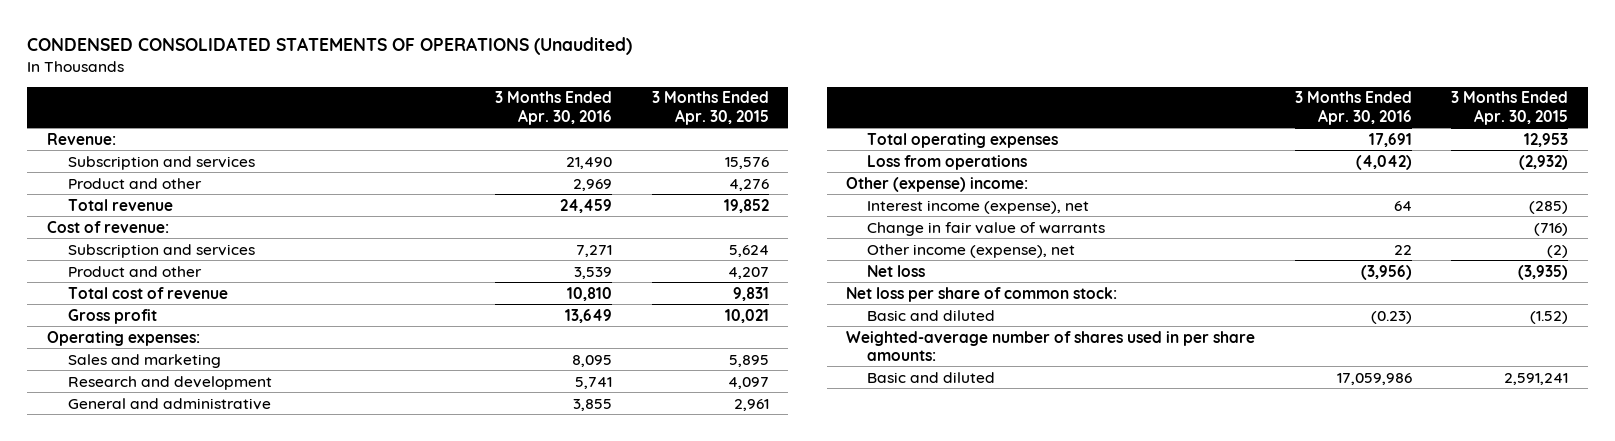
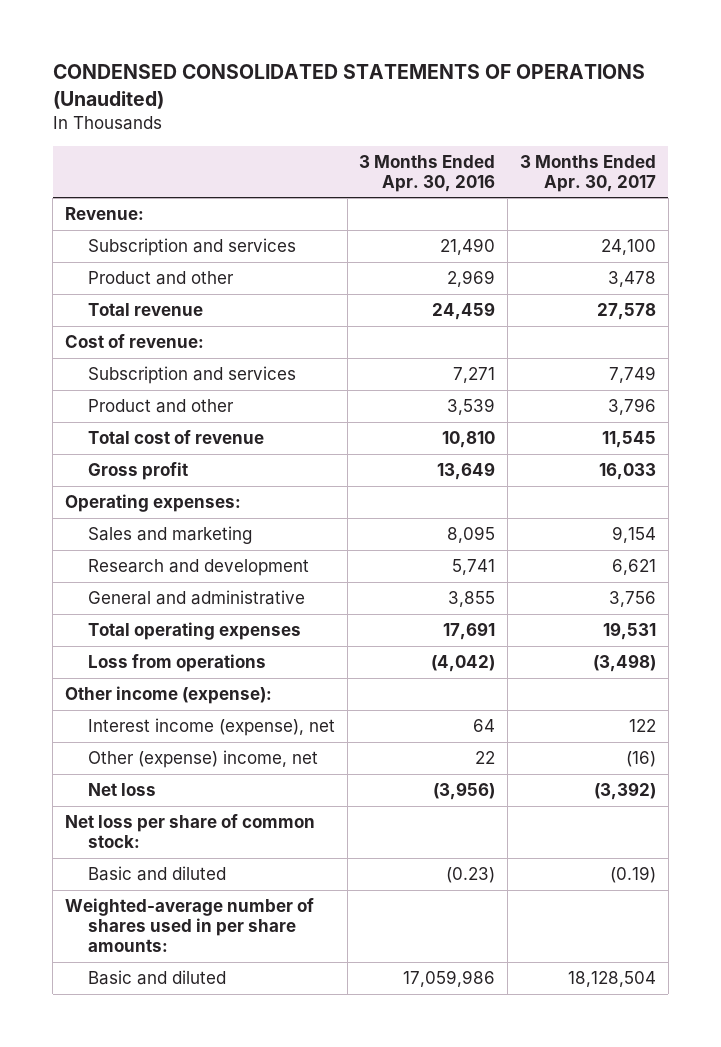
- | 3 Months Ended Apr. 30, 2016 | 3 Months Ended Apr. 30, 2015
+ | 3 Months Ended Apr. 30, 2016 | 3 Months Ended Apr. 30, 2017
- Other (expense) income:
+ Other income (expense):
- Change in fair value of warrants | | (716)
- Other income (expense), net | 22 | (2)
+ Other (expense) income, net | 22 | (16)

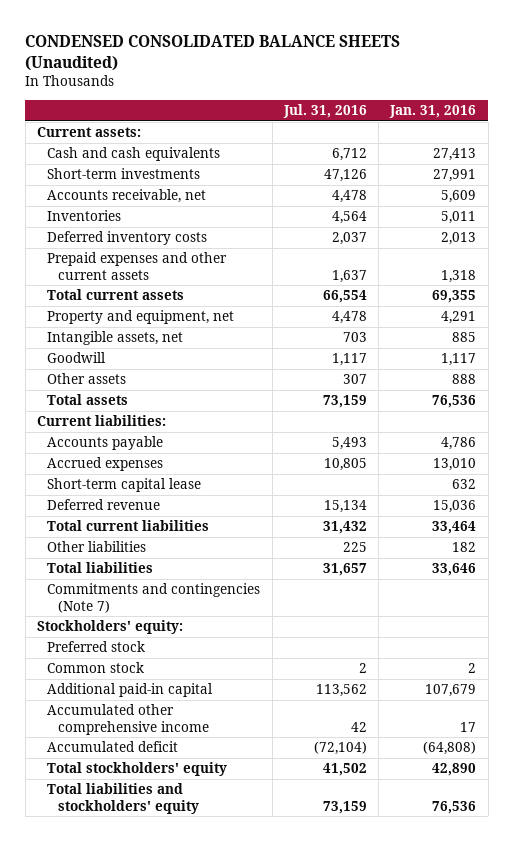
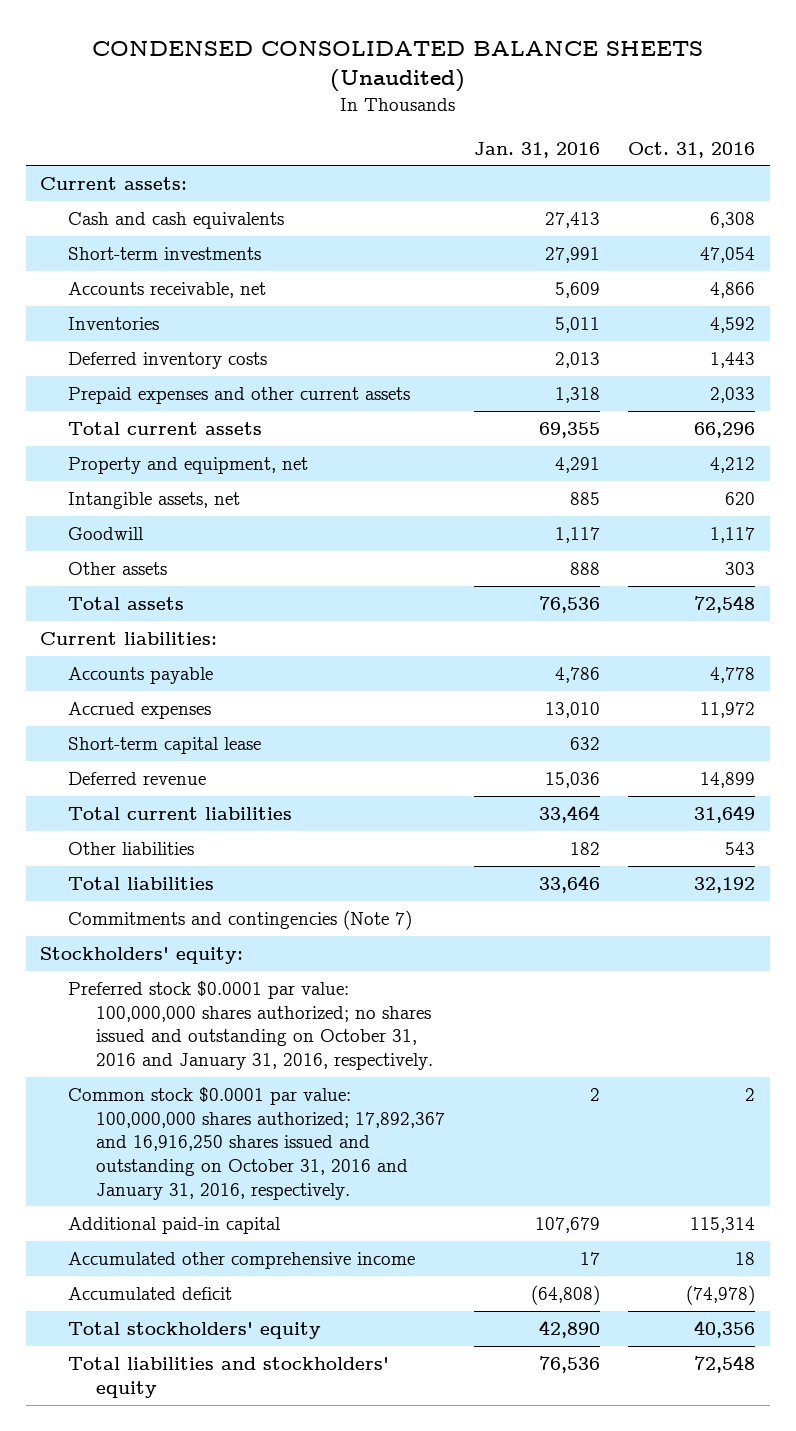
- | Jul. 31, 2016 | Jan. 31, 2016
+ | Jan. 31, 2016 | Oct. 31, 2016
- Preferred stock
- Common stock | 2 | 2
+ Preferred stock $0.0001 par value: 100,000,000 shares authorized; no shares issued and outstanding on October 31, 2016 and January 31, 2016, respectively.
+ Common stock $0.0001 par value: 100,000,000 shares authorized; 17,892,367 and 16,916,250 shares issued and outstanding on October 31, 2016 and January 31, 2016, respectively. | 2 | 2

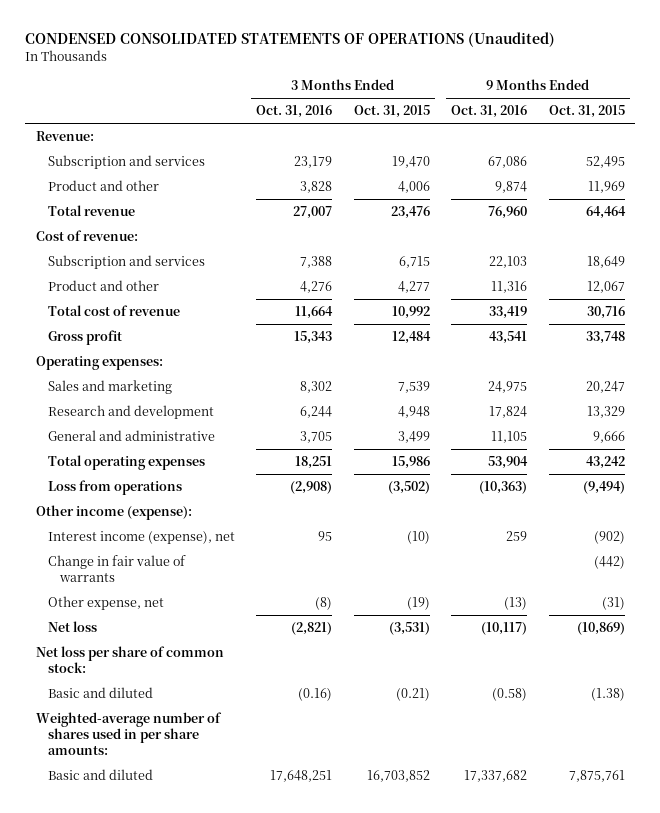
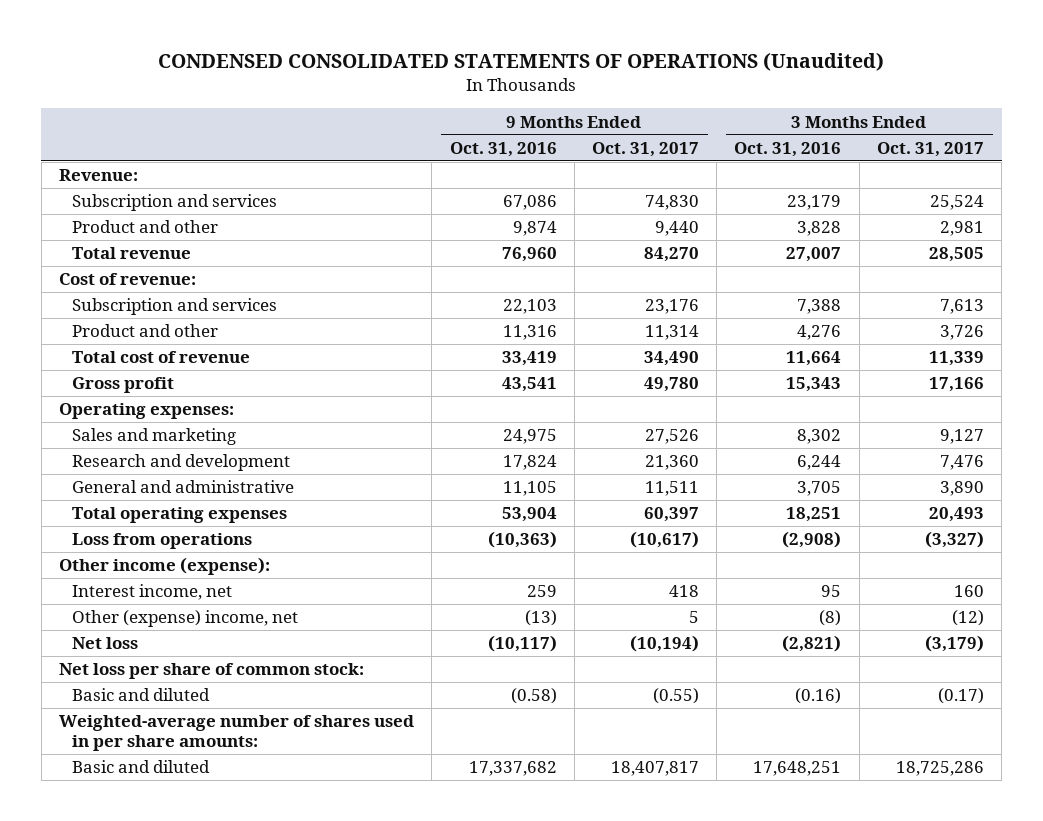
- | 3 Months Ended Oct. 31, 2016 | 3 Months Ended Oct. 31, 2015 | 9 Months Ended Oct. 31, 2016 | 9 Months Ended Oct. 31, 2015
+ | 9 Months Ended Oct. 31, 2016 | 9 Months Ended Oct. 31, 2017 | 3 Months Ended Oct. 31, 2016 | 3 Months Ended Oct. 31, 2017
- Interest income (expense), net | 95 | (10) | 259 | (902)
- Change in fair value of warrants | | | | (442)
- Other expense, net | (8) | (19) | (13) | (31)
+ Interest income, net | 259 | 418 | 95 | 160
+ Other (expense) income, net | (13) | 5 | (8) | (12)

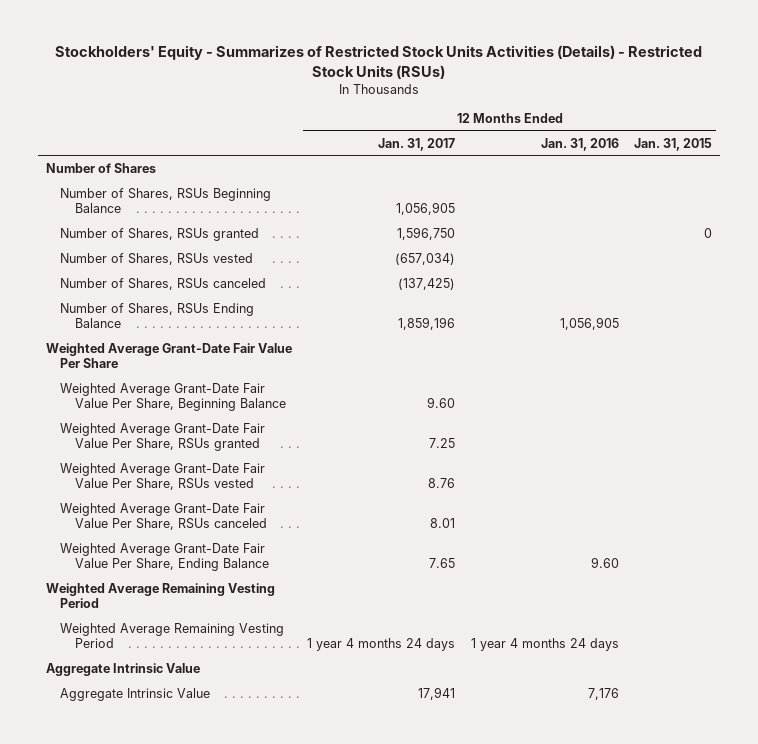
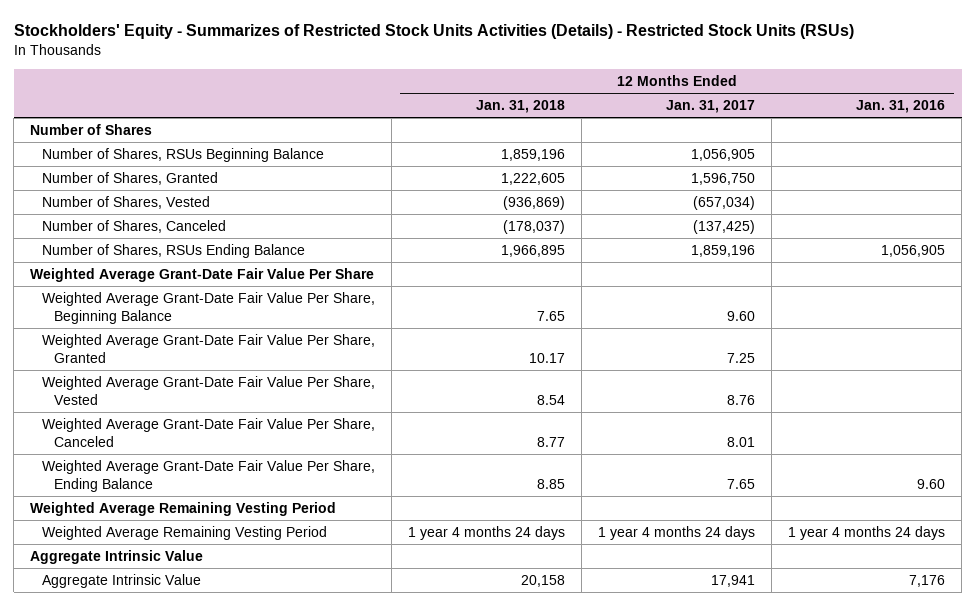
- | 12 Months Ended Jan. 31, 2017 | 12 Months Ended Jan. 31, 2016 | 12 Months Ended Jan. 31, 2015
+ | 12 Months Ended Jan. 31, 2018 | 12 Months Ended Jan. 31, 2017 | 12 Months Ended Jan. 31, 2016
- Number of Shares, RSUs granted | 1,596,750 | | 0
- Number of Shares, RSUs vested | (657,034) | |
- Number of Shares, RSUs canceled | (137,425) | |
+ Number of Shares, Granted | 1,222,605 | 1,596,750 |
+ Number of Shares, Vested | (936,869) | (657,034) |
+ Number of Shares, Canceled | (178,037) | (137,425) |
- Weighted Average Grant-Date Fair Value Per Share, RSUs granted | 7.25 | |
- Weighted Average Grant-Date Fair Value Per Share, RSUs vested | 8.76 | |
- Weighted Average Grant-Date Fair Value Per Share, RSUs canceled | 8.01 | |
+ Weighted Average Grant-Date Fair Value Per Share, Granted | 10.17 | 7.25 |
+ Weighted Average Grant-Date Fair Value Per Share, Vested | 8.54 | 8.76 |
+ Weighted Average Grant-Date Fair Value Per Share, Canceled | 8.77 | 8.01 |

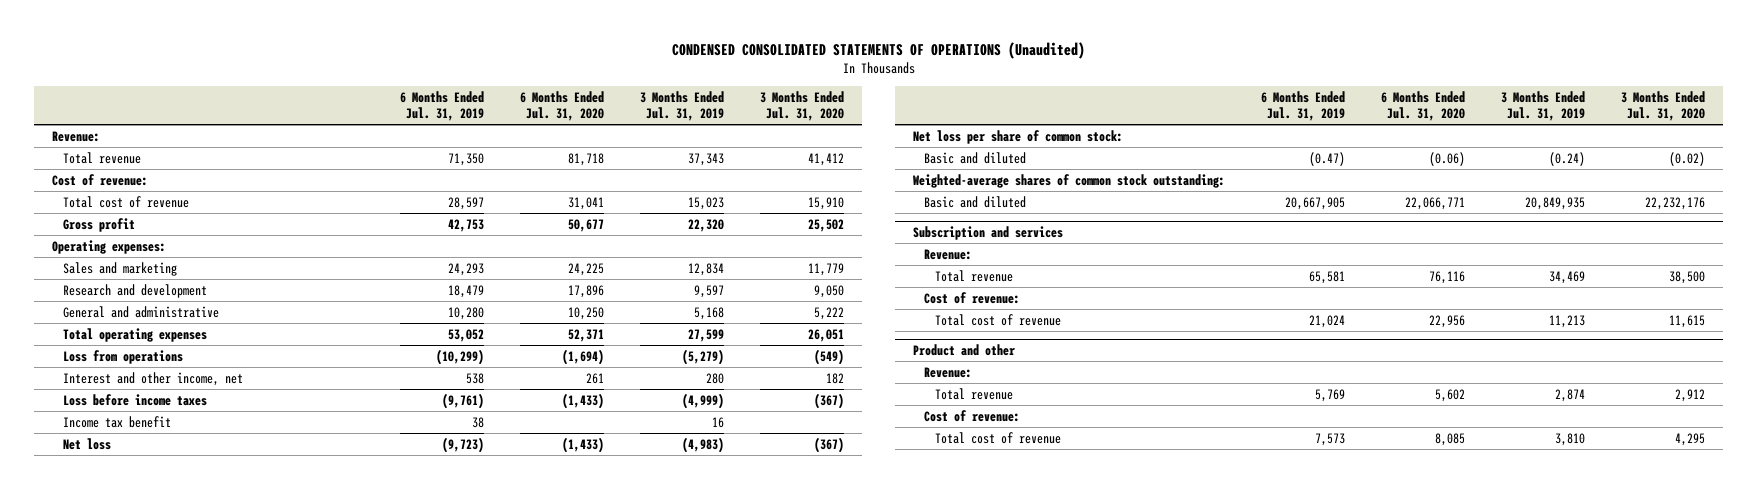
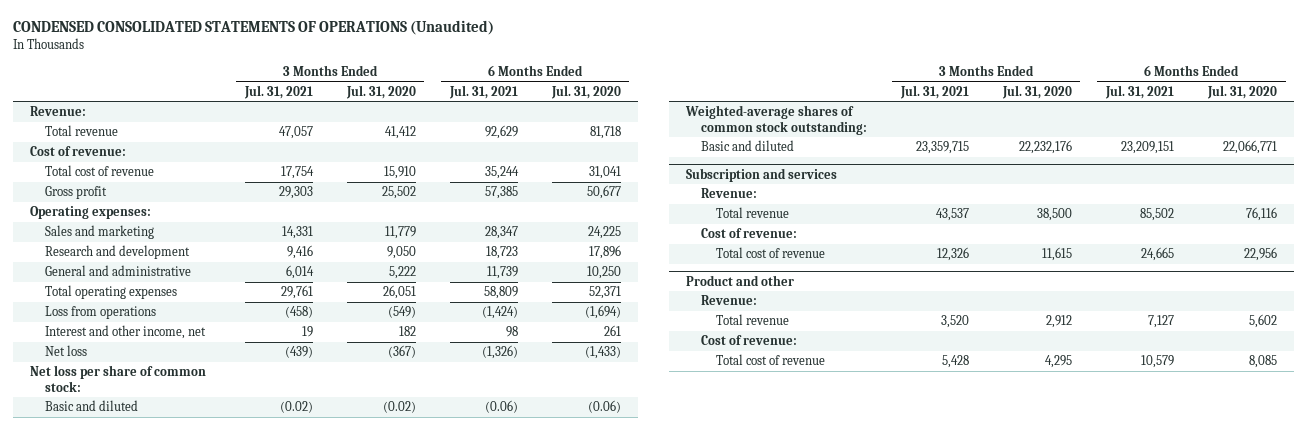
- | 6 Months Ended Jul. 31, 2019 | 6 Months Ended Jul. 31, 2020 | 3 Months Ended Jul. 31, 2019 | 3 Months Ended Jul. 31, 2020
+ | 3 Months Ended Jul. 31, 2021 | 3 Months Ended Jul. 31, 2020 | 6 Months Ended Jul. 31, 2021 | 6 Months Ended Jul. 31, 2020
- Loss before income taxes | (9,761) | (1,433) | (4,999) | (367)
- Income tax benefit | 38 | | 16 |

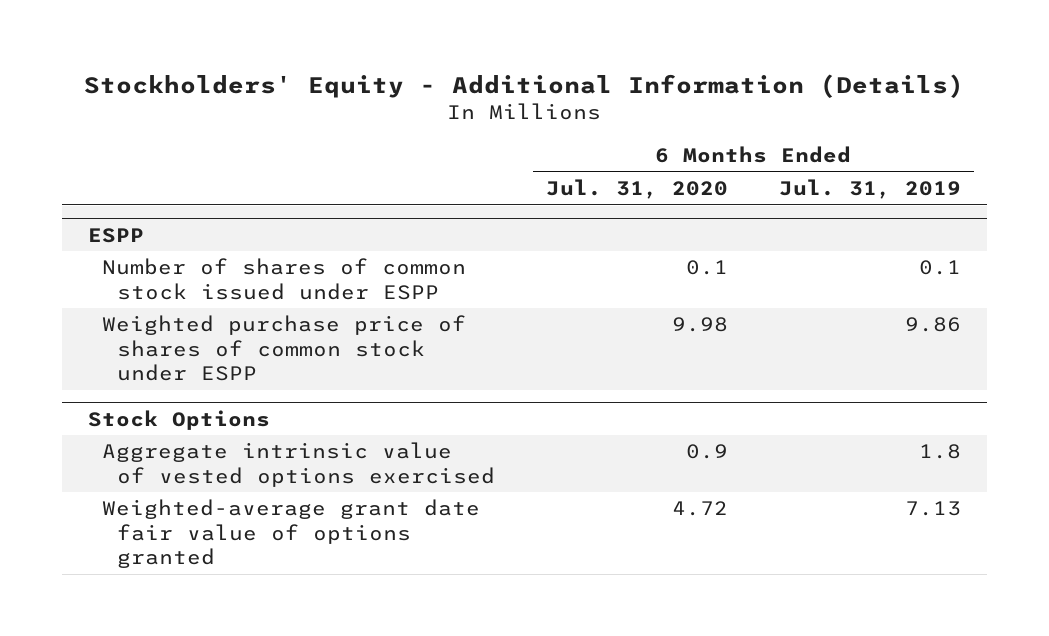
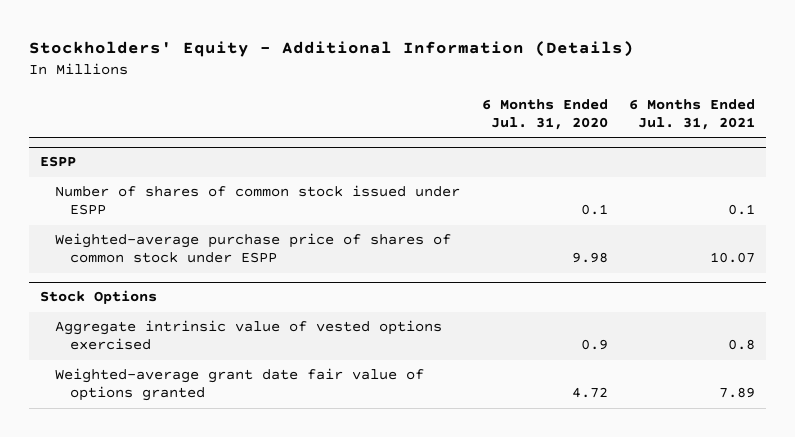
- | 6 Months Ended Jul. 31, 2020 | 6 Months Ended Jul. 31, 2019
+ | 6 Months Ended Jul. 31, 2020 | 6 Months Ended Jul. 31, 2021
@ ESPP
- Weighted purchase price of shares of common stock under ESPP | 9.98 | 9.86
+ Weighted-average purchase price of shares of common stock under ESPP | 9.98 | 10.07

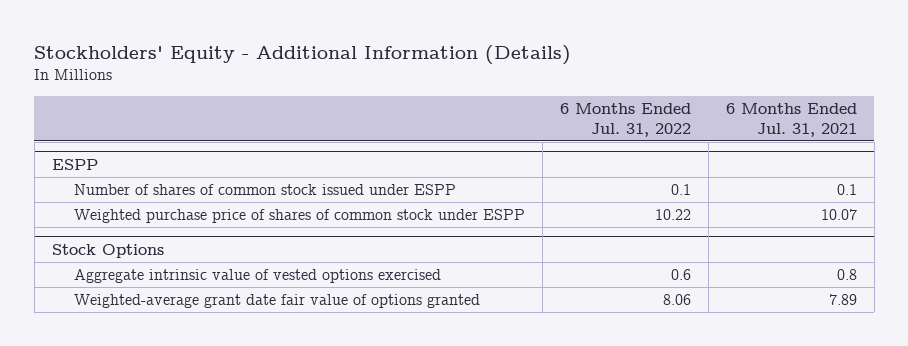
- | 6 Months Ended Jul. 31, 2020 | 6 Months Ended Jul. 31, 2021
+ | 6 Months Ended Jul. 31, 2022 | 6 Months Ended Jul. 31, 2021
@ ESPP
- Weighted-average purchase price of shares of common stock under ESPP | 9.98 | 10.07
+ Weighted purchase price of shares of common stock under ESPP | 10.22 | 10.07

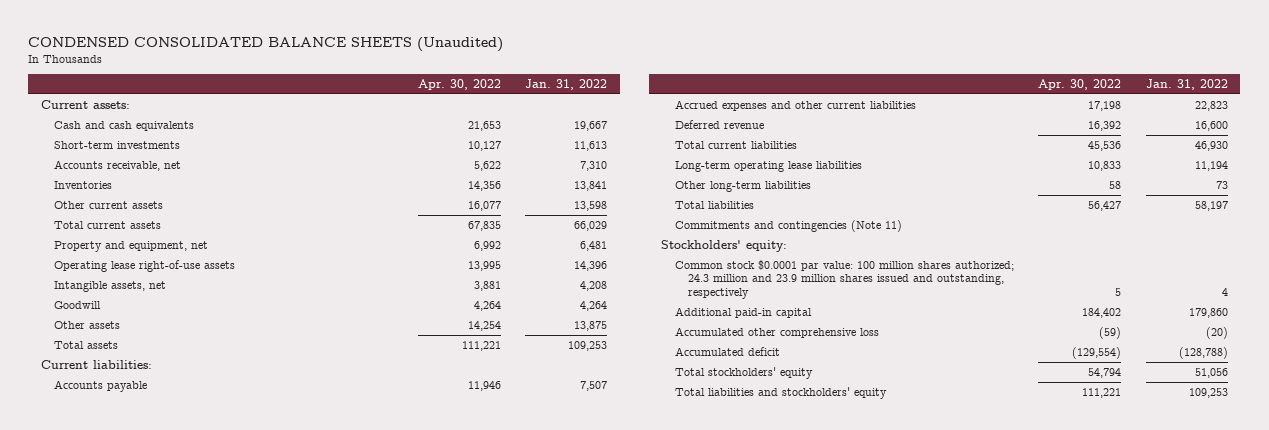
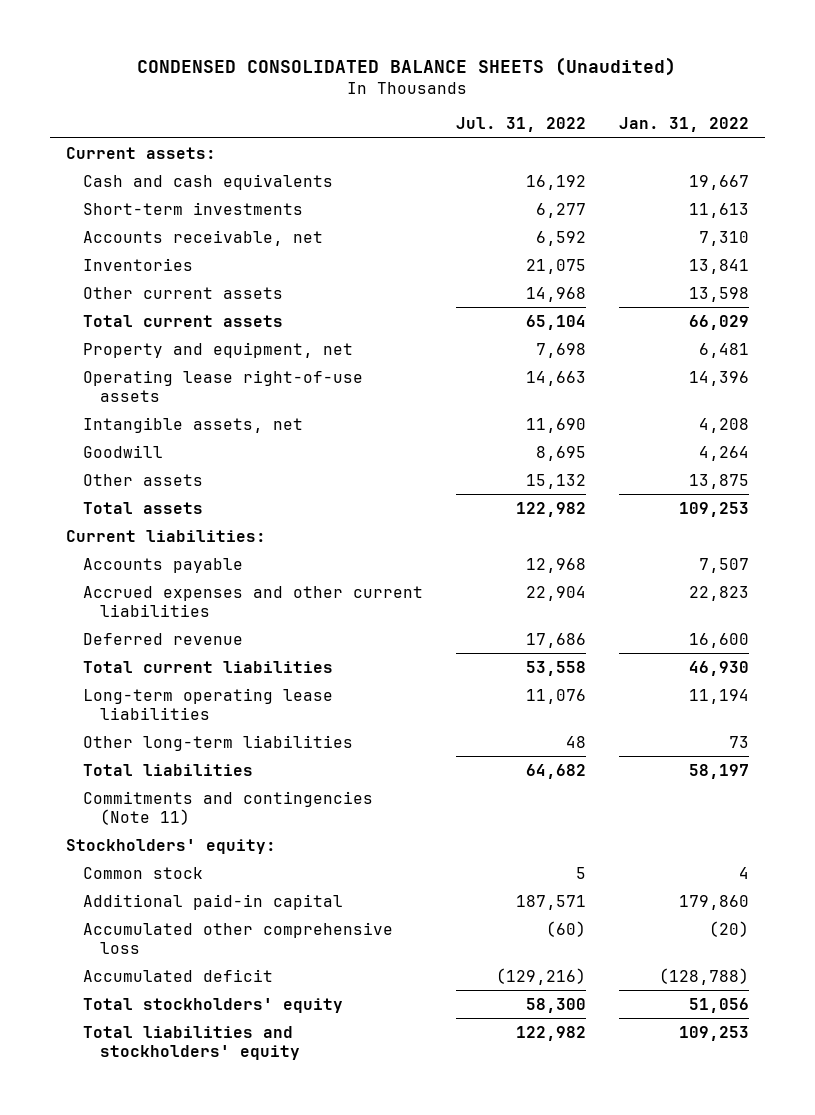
- | Apr. 30, 2022 | Jan. 31, 2022
+ | Jul. 31, 2022 | Jan. 31, 2022
- Common stock $0.0001 par value: 100 million shares authorized; 24.3 million and 23.9 million shares issued and outstanding, respectively | 5 | 4
+ Common stock | 5 | 4

